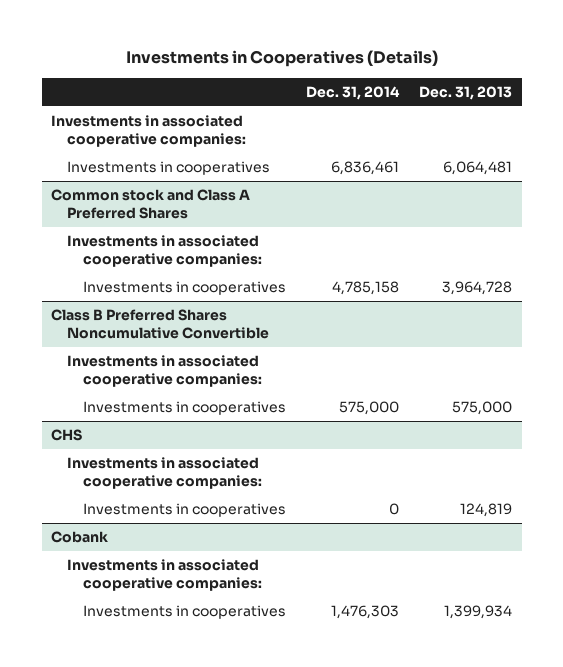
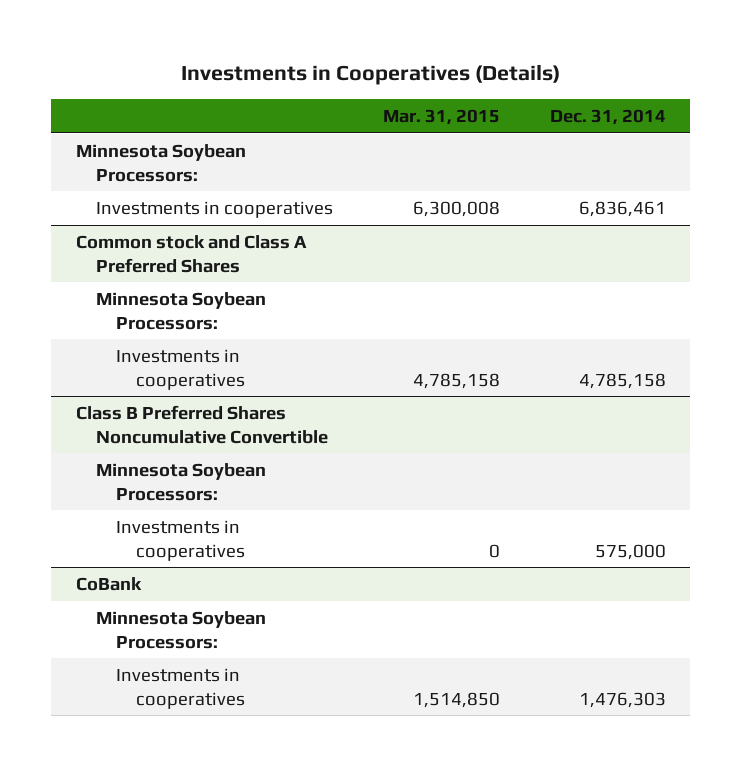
- | Dec. 31, 2014 | Dec. 31, 2013
+ | Mar. 31, 2015 | Dec. 31, 2014
- Investments in associated cooperative companies:
+ Minnesota Soybean Processors:
@ Common stock and Class A Preferred Shares
- Investments in associated cooperative companies:
+ Minnesota Soybean Processors:
@ Class B Preferred Shares Noncumulative Convertible
- Investments in associated cooperative companies:
+ Minnesota Soybean Processors:
- CHS
- Investments in associated cooperative companies:
- Investments in cooperatives | 0 | 124,819
- Cobank
- Investments in associated cooperative companies:
+ CoBank
+ Minnesota Soybean Processors:

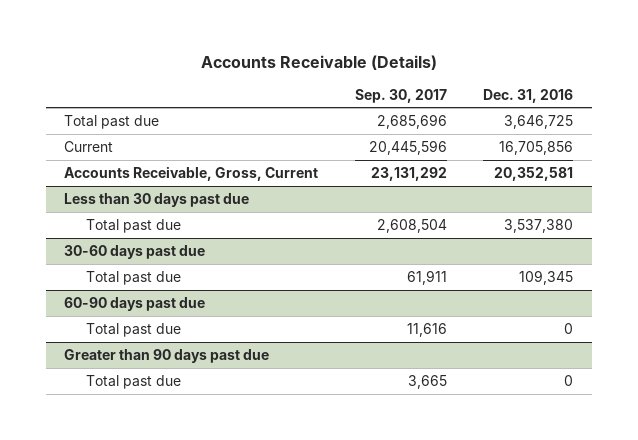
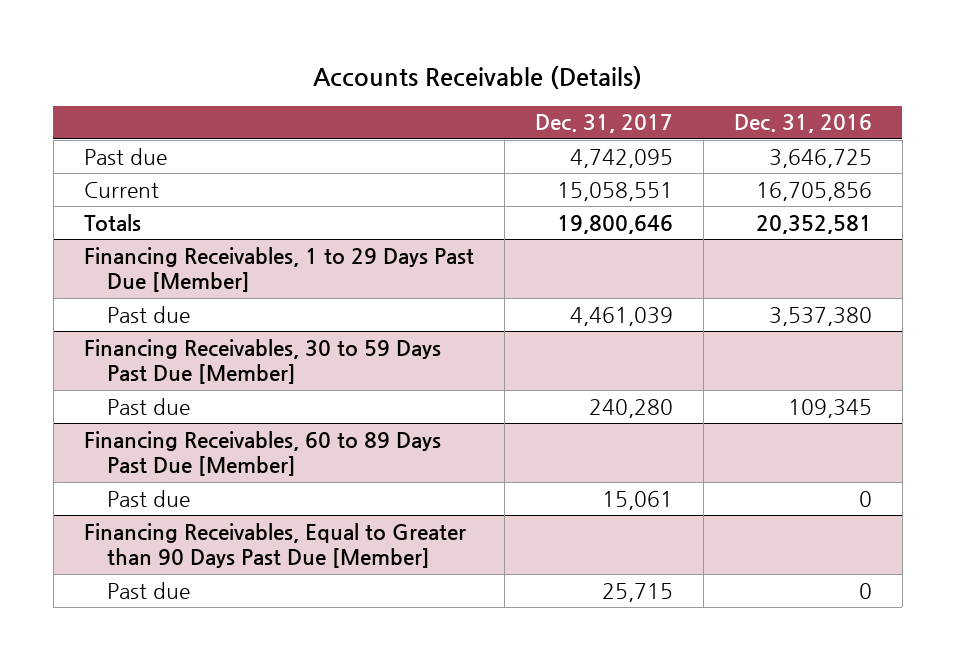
- | Sep. 30, 2017 | Dec. 31, 2016
+ | Dec. 31, 2017 | Dec. 31, 2016
- Total past due | 2,685,696 | 3,646,725
+ Past due | 4,742,095 | 3,646,725
- Accounts Receivable, Gross, Current | 23,131,292 | 20,352,581
- Less than 30 days past due
- Total past due | 2,608,504 | 3,537,380
- 30-60 days past due
- Total past due | 61,911 | 109,345
- 60-90 days past due
- Total past due | 11,616 | 0
- Greater than 90 days past due
- Total past due | 3,665 | 0
+ Totals | 19,800,646 | 20,352,581
+ Financing Receivables, 1 to 29 Days Past Due [Member]
+ Past due | 4,461,039 | 3,537,380
+ Financing Receivables, 30 to 59 Days Past Due [Member]
+ Past due | 240,280 | 109,345
+ Financing Receivables, 60 to 89 Days Past Due [Member]
+ Past due | 15,061 | 0
+ Financing Receivables, Equal to Greater than 90 Days Past Due [Member]
+ Past due | 25,715 | 0

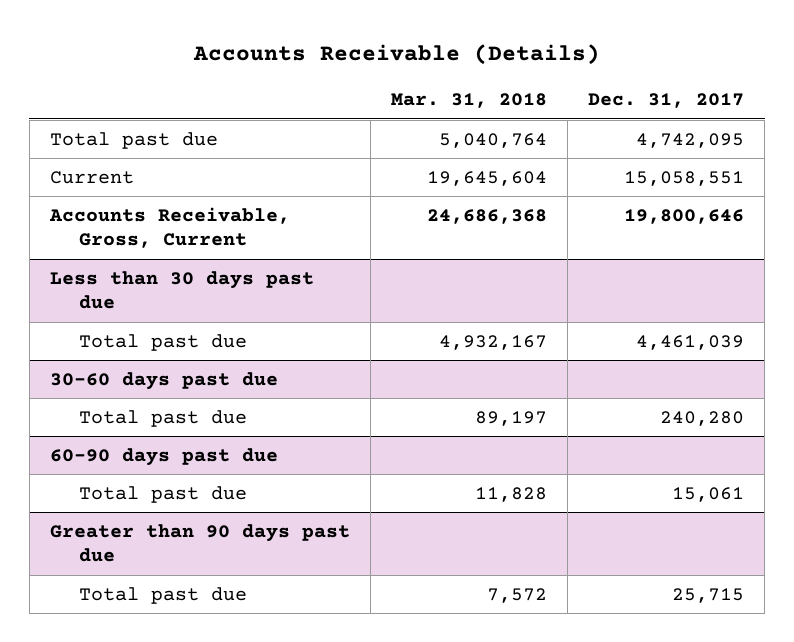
- | Dec. 31, 2017 | Dec. 31, 2016
+ | Mar. 31, 2018 | Dec. 31, 2017
- Past due | 4,742,095 | 3,646,725
+ Total past due | 5,040,764 | 4,742,095
- Totals | 19,800,646 | 20,352,581
- Financing Receivables, 1 to 29 Days Past Due [Member]
- Past due | 4,461,039 | 3,537,380
- Financing Receivables, 30 to 59 Days Past Due [Member]
- Past due | 240,280 | 109,345
- Financing Receivables, 60 to 89 Days Past Due [Member]
- Past due | 15,061 | 0
- Financing Receivables, Equal to Greater than 90 Days Past Due [Member]
- Past due | 25,715 | 0
+ Accounts Receivable, Gross, Current | 24,686,368 | 19,800,646
+ Less than 30 days past due
+ Total past due | 4,932,167 | 4,461,039
+ 30-60 days past due
+ Total past due | 89,197 | 240,280
+ 60-90 days past due
+ Total past due | 11,828 | 15,061
+ Greater than 90 days past due
+ Total past due | 7,572 | 25,715

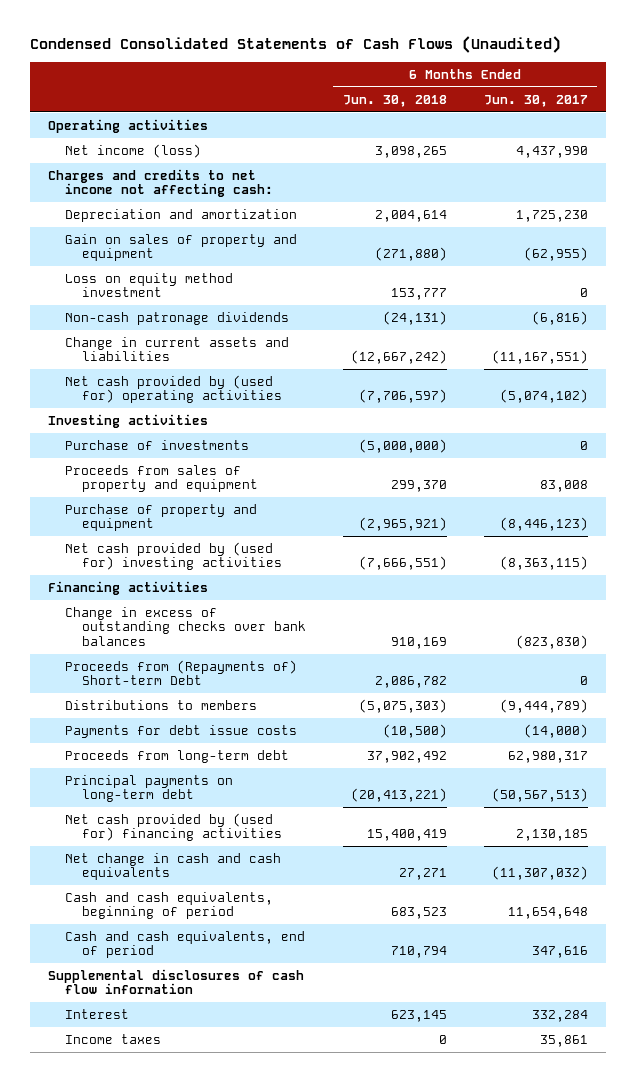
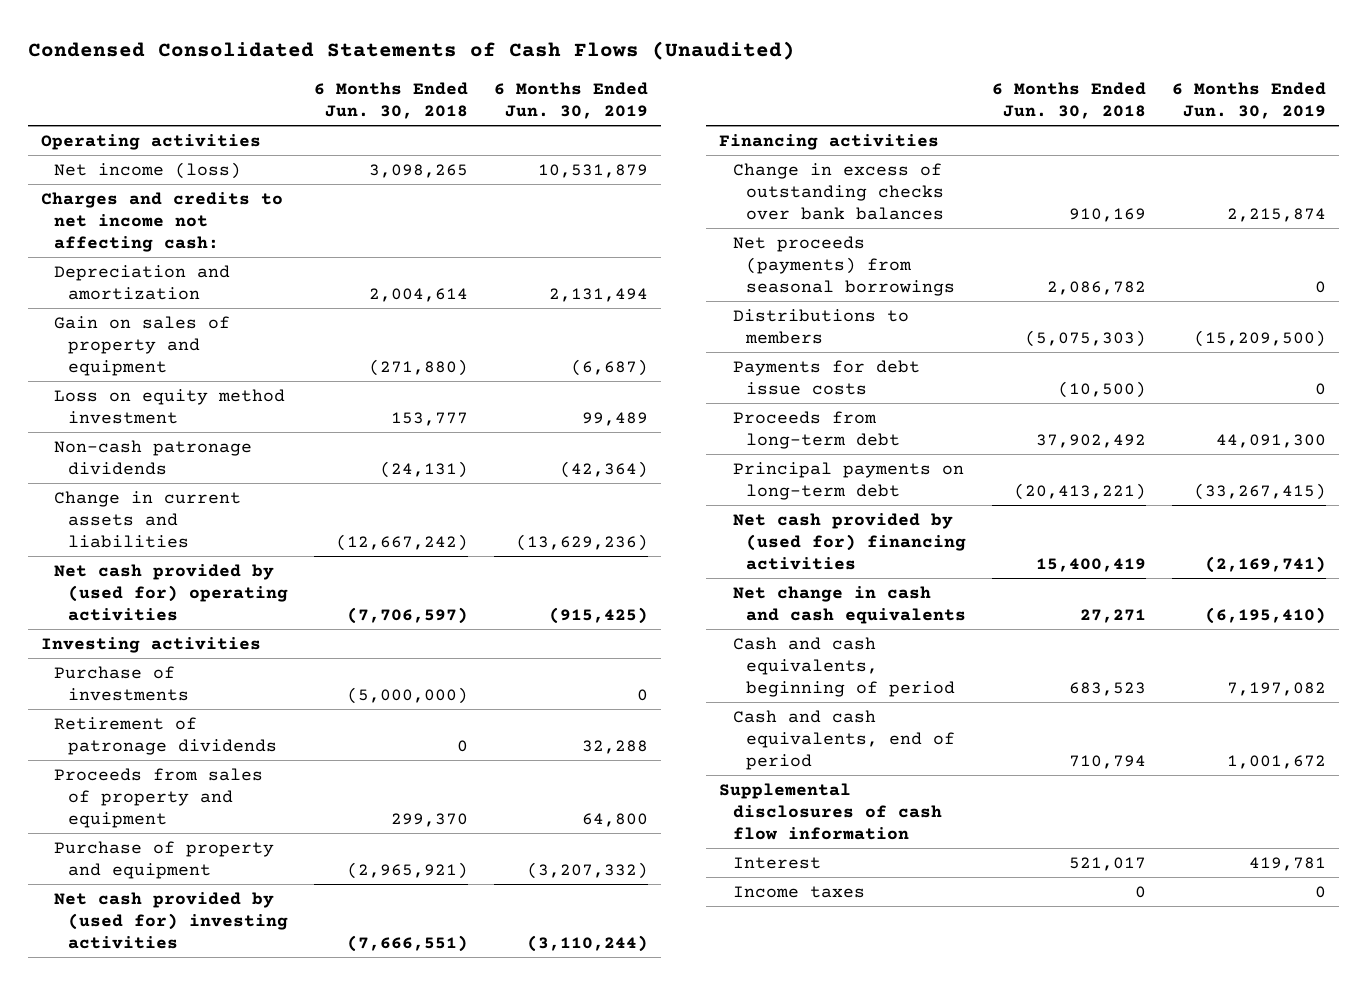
- | 6 Months Ended Jun. 30, 2018 | 6 Months Ended Jun. 30, 2017
+ | 6 Months Ended Jun. 30, 2018 | 6 Months Ended Jun. 30, 2019
+ Retirement of patronage dividends | 0 | 32,288
- Proceeds from (Repayments of) Short-term Debt | 2,086,782 | 0
+ Net proceeds (payments) from seasonal borrowings | 2,086,782 | 0
- Interest | 623,145 | 332,284
+ Interest | 521,017 | 419,781

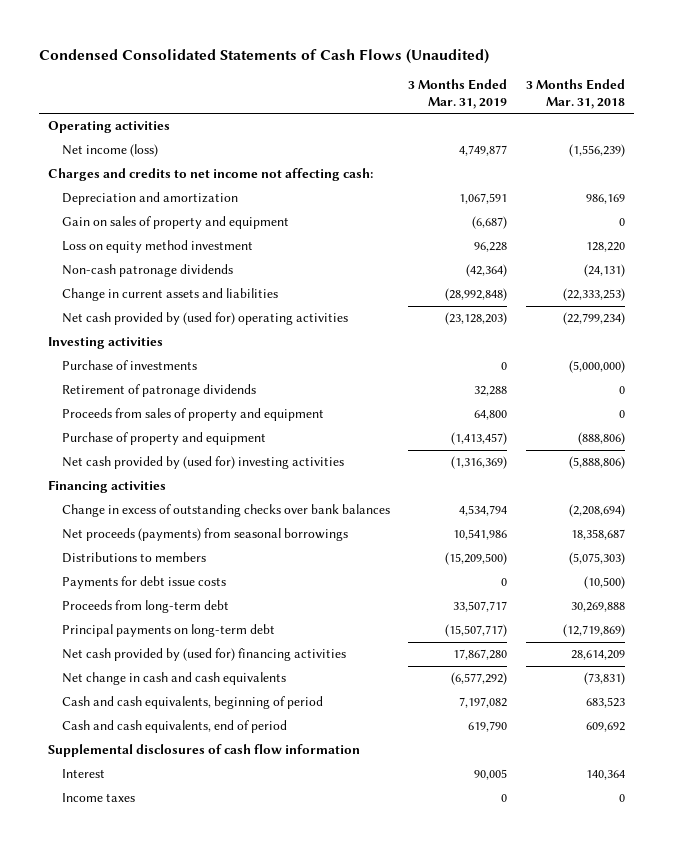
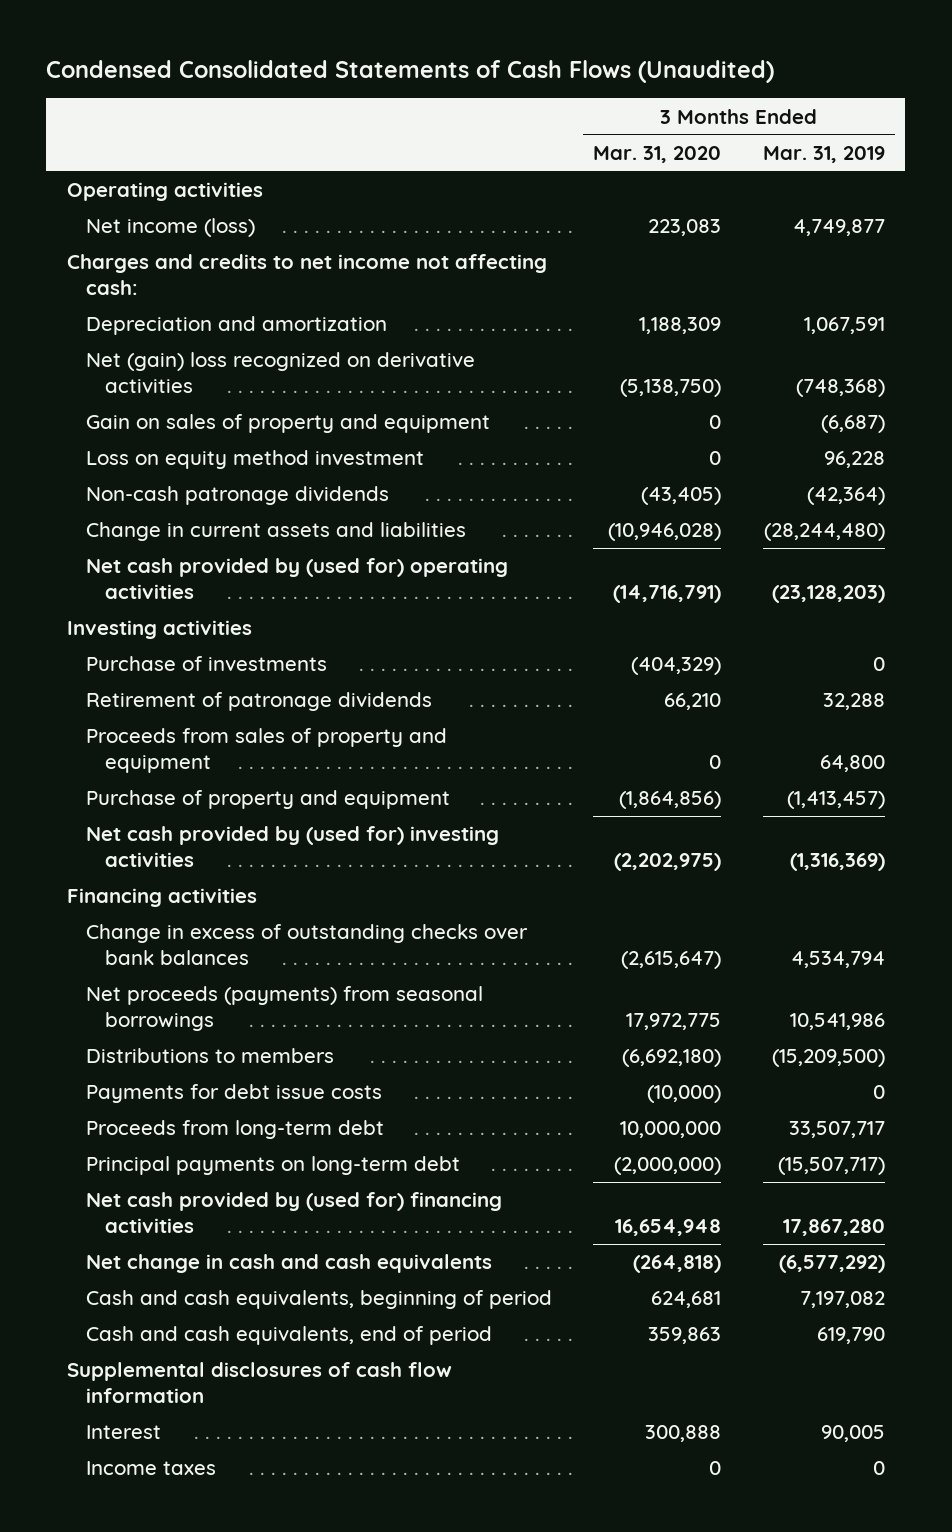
- | 3 Months Ended Mar. 31, 2019 | 3 Months Ended Mar. 31, 2018
+ | 3 Months Ended Mar. 31, 2020 | 3 Months Ended Mar. 31, 2019
+ Net (gain) loss recognized on derivative activities | (5,138,750) | (748,368)
- Change in current assets and liabilities | (28,992,848) | (22,333,253)
+ Change in current assets and liabilities | (10,946,028) | (28,244,480)

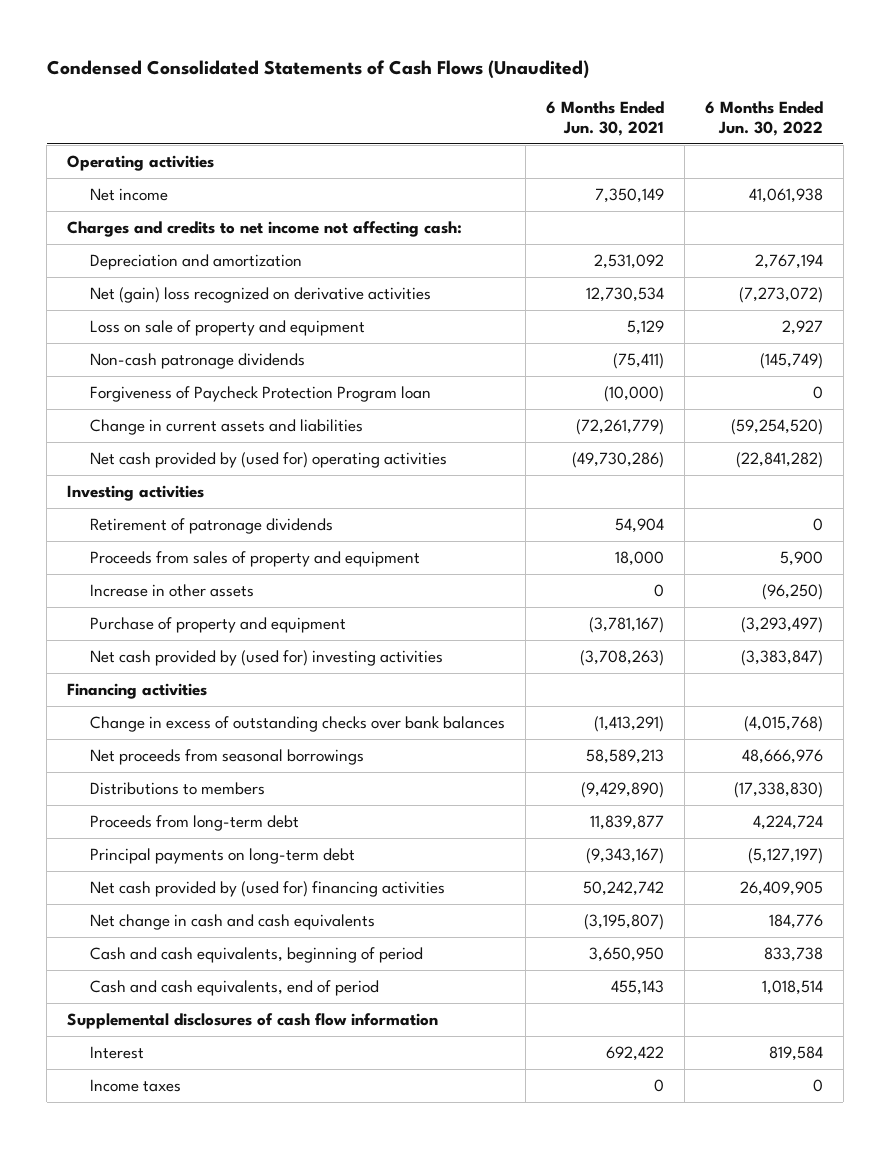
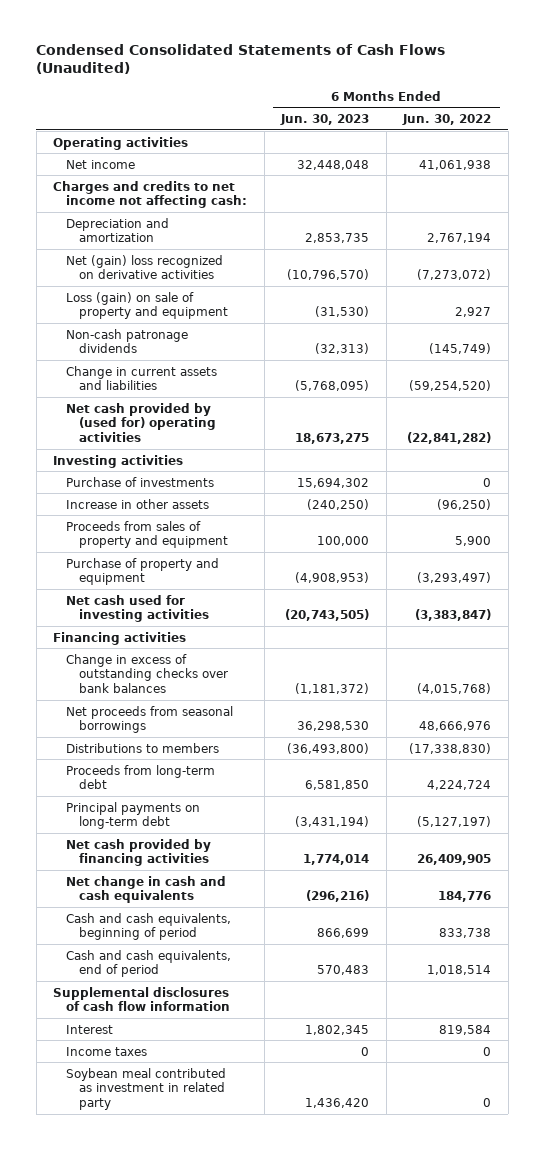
- | 6 Months Ended Jun. 30, 2021 | 6 Months Ended Jun. 30, 2022
+ | 6 Months Ended Jun. 30, 2023 | 6 Months Ended Jun. 30, 2022
- Loss on sale of property and equipment | 5,129 | 2,927
+ Loss (gain) on sale of property and equipment | (31,530) | 2,927
- Forgiveness of Paycheck Protection Program loan | (10,000) | 0
- Retirement of patronage dividends | 54,904 | 0
+ Purchase of investments | 15,694,302 | 0
moved down: Proceeds from sales of property and equipment | 100,000 | 5,900
- Net cash provided by (used for) investing activities | (3,708,263) | (3,383,847)
+ Net cash used for investing activities | (20,743,505) | (3,383,847)
- Net cash provided by (used for) financing activities | 50,242,742 | 26,409,905
+ Net cash provided by financing activities | 1,774,014 | 26,409,905
+ Soybean meal contributed as investment in related party | 1,436,420 | 0

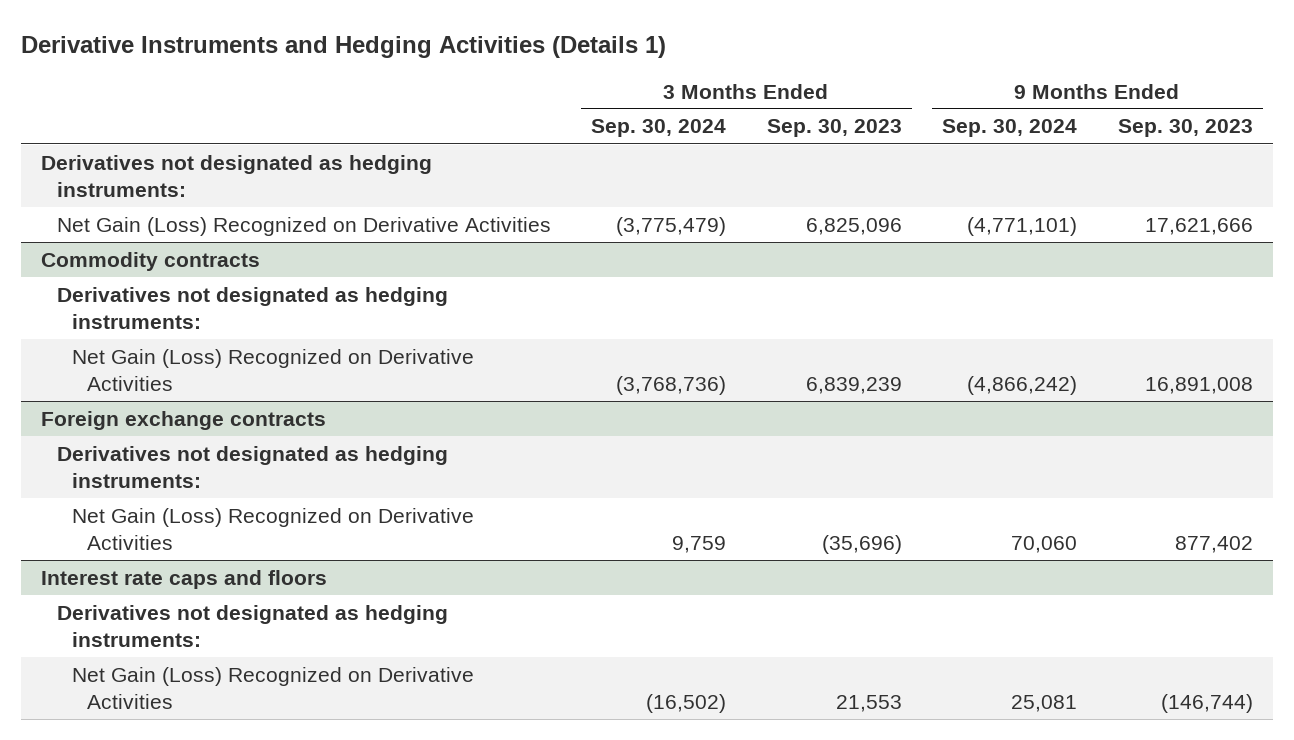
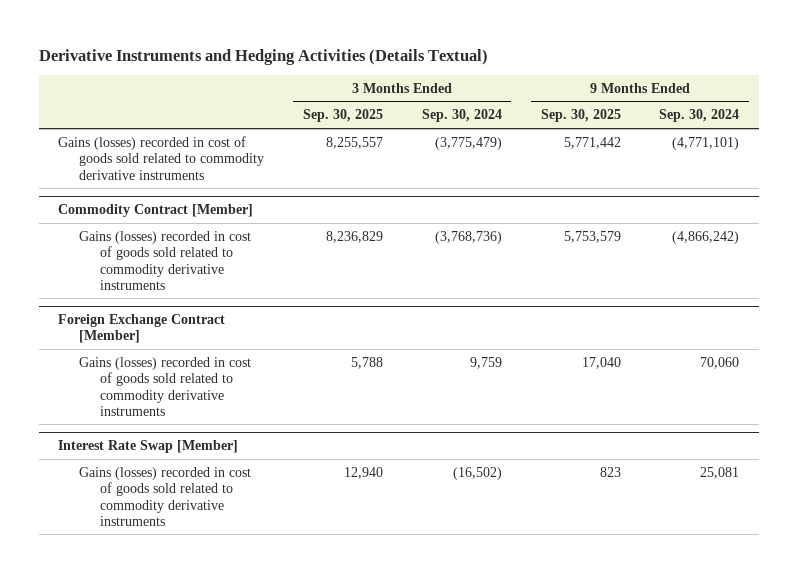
- Derivative Instruments and Hedging Activities (Details 1)
+ Derivative Instruments and Hedging Activities (Details Textual)
- | 3 Months Ended Sep. 30, 2024 | 3 Months Ended Sep. 30, 2023 | 9 Months Ended Sep. 30, 2024 | 9 Months Ended Sep. 30, 2023
+ | 3 Months Ended Sep. 30, 2025 | 3 Months Ended Sep. 30, 2024 | 9 Months Ended Sep. 30, 2025 | 9 Months Ended Sep. 30, 2024
- Derivatives not designated as hedging instruments:
- Net Gain (Loss) Recognized on Derivative Activities | (3,775,479) | 6,825,096 | (4,771,101) | 17,621,666
- Commodity contracts
- Derivatives not designated as hedging instruments:
- Net Gain (Loss) Recognized on Derivative Activities | (3,768,736) | 6,839,239 | (4,866,242) | 16,891,008
- Foreign exchange contracts
- Derivatives not designated as hedging instruments:
- Net Gain (Loss) Recognized on Derivative Activities | 9,759 | (35,696) | 70,060 | 877,402
- Interest rate caps and floors
- Derivatives not designated as hedging instruments:
- Net Gain (Loss) Recognized on Derivative Activities | (16,502) | 21,553 | 25,081 | (146,744)
+ Gains (losses) recorded in cost of goods sold related to commodity derivative instruments | 8,255,557 | (3,775,479) | 5,771,442 | (4,771,101)
+ Commodity Contract [Member]
+ Gains (losses) recorded in cost of goods sold related to commodity derivative instruments | 8,236,829 | (3,768,736) | 5,753,579 | (4,866,242)
+ Foreign Exchange Contract [Member]
+ Gains (losses) recorded in cost of goods sold related to commodity derivative instruments | 5,788 | 9,759 | 17,040 | 70,060
+ Interest Rate Swap [Member]
+ Gains (losses) recorded in cost of goods sold related to commodity derivative instruments | 12,940 | (16,502) | 823 | 25,081

